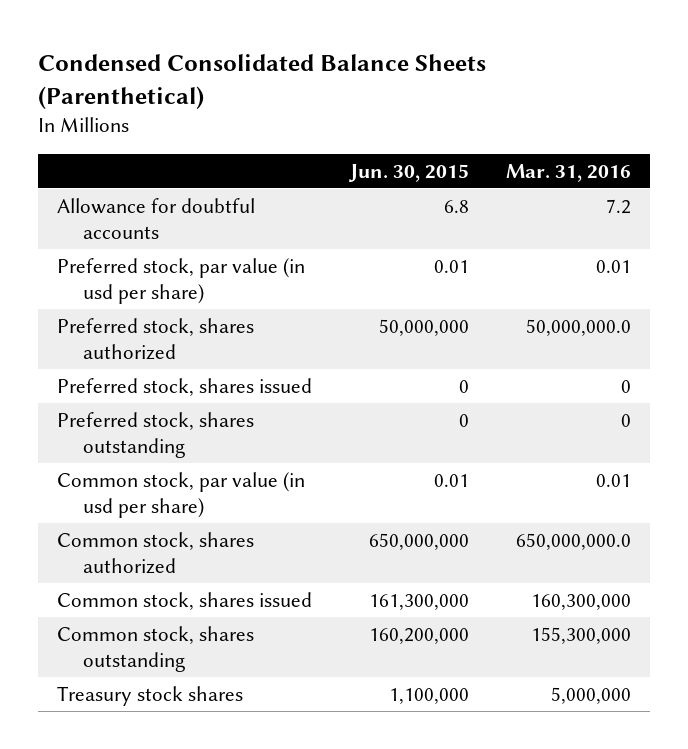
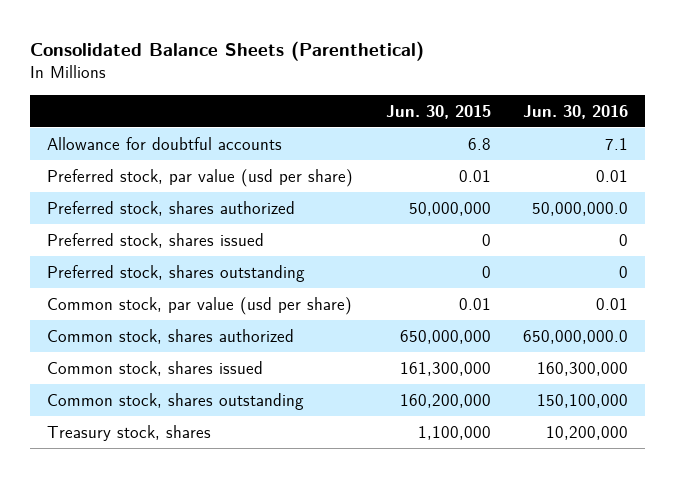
- Condensed Consolidated Balance Sheets (Parenthetical)
+ Consolidated Balance Sheets (Parenthetical)
- | Jun. 30, 2015 | Mar. 31, 2016
+ | Jun. 30, 2015 | Jun. 30, 2016
- Preferred stock, par value (in usd per share) | 0.01 | 0.01
+ Preferred stock, par value (usd per share) | 0.01 | 0.01
- Common stock, par value (in usd per share) | 0.01 | 0.01
+ Common stock, par value (usd per share) | 0.01 | 0.01
- Treasury stock shares | 1,100,000 | 5,000,000
+ Treasury stock, shares | 1,100,000 | 10,200,000

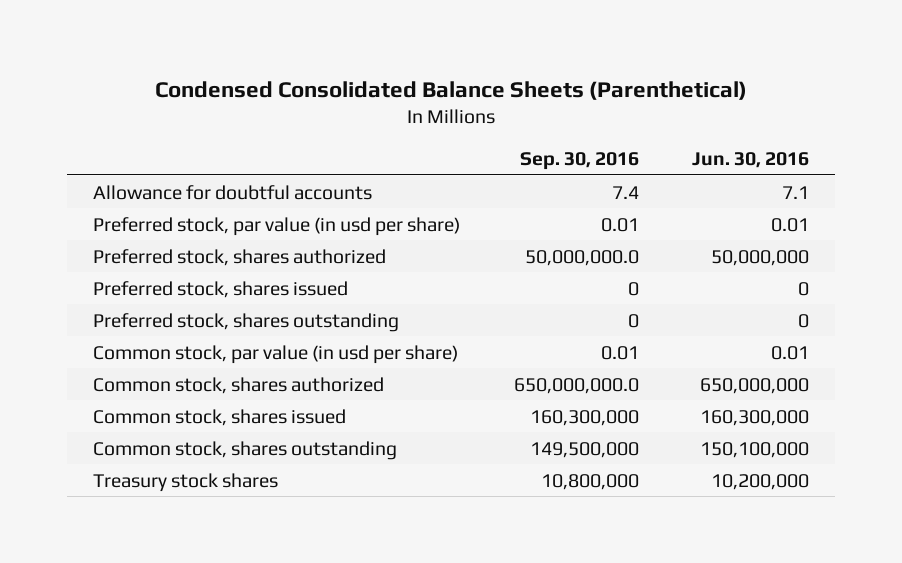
- Consolidated Balance Sheets (Parenthetical)
+ Condensed Consolidated Balance Sheets (Parenthetical)
- | Jun. 30, 2015 | Jun. 30, 2016
+ | Sep. 30, 2016 | Jun. 30, 2016
- Preferred stock, par value (usd per share) | 0.01 | 0.01
- Preferred stock, shares authorized | 50,000,000 | 50,000,000.0
+ Preferred stock, par value (in usd per share) | 0.01 | 0.01
+ Preferred stock, shares authorized | 50,000,000.0 | 50,000,000
- Common stock, par value (usd per share) | 0.01 | 0.01
- Common stock, shares authorized | 650,000,000 | 650,000,000.0
+ Common stock, par value (in usd per share) | 0.01 | 0.01
+ Common stock, shares authorized | 650,000,000.0 | 650,000,000
- Treasury stock, shares | 1,100,000 | 10,200,000
+ Treasury stock shares | 10,800,000 | 10,200,000

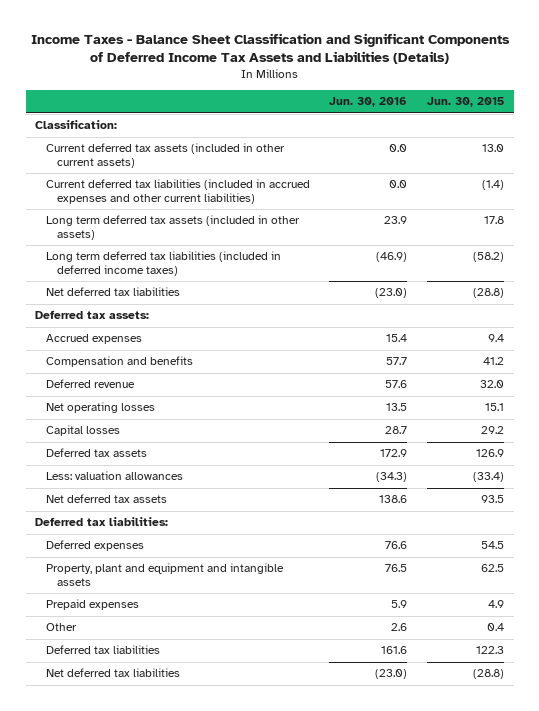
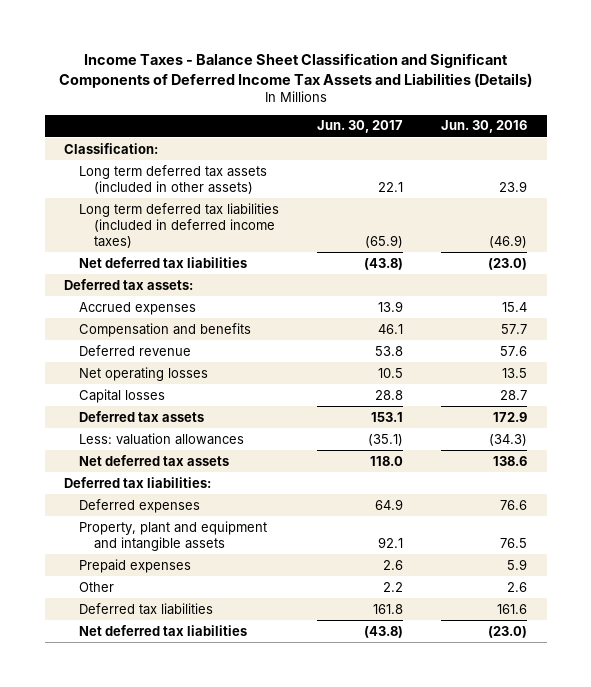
- | Jun. 30, 2016 | Jun. 30, 2015
+ | Jun. 30, 2017 | Jun. 30, 2016
- Current deferred tax assets (included in other current assets) | 0.0 | 13.0
- Current deferred tax liabilities (included in accrued expenses and other current liabilities) | 0.0 | (1.4)

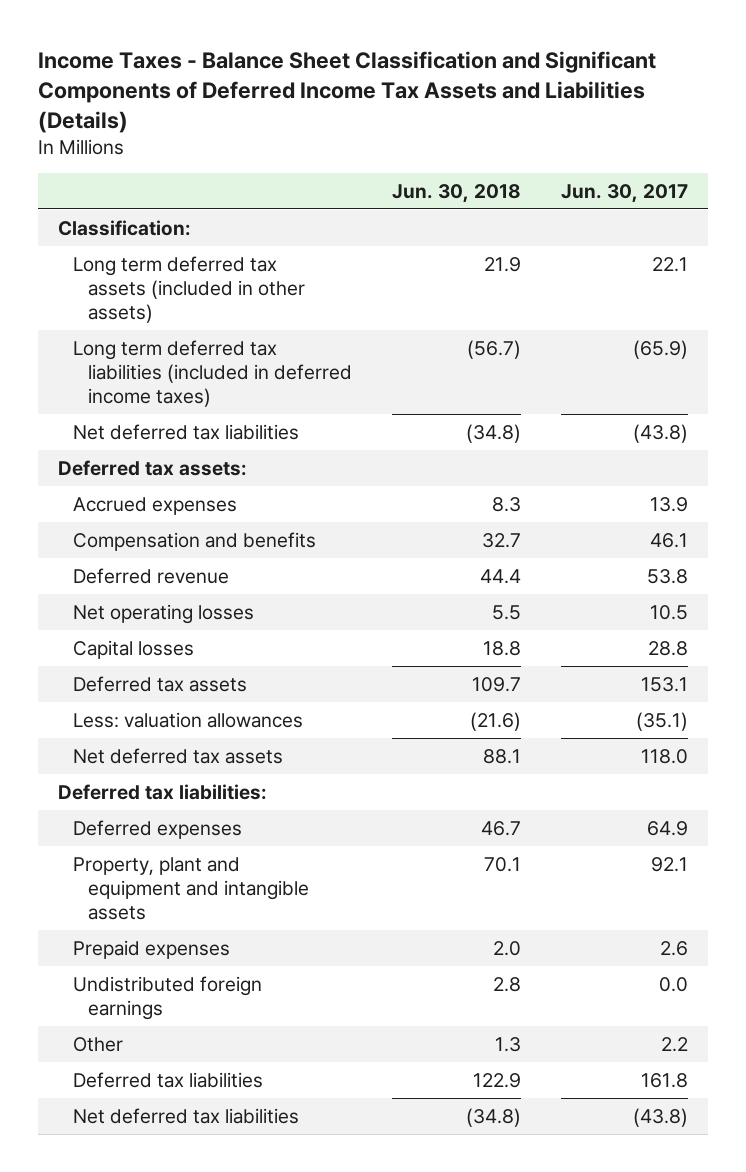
- | Jun. 30, 2017 | Jun. 30, 2016
+ | Jun. 30, 2018 | Jun. 30, 2017
+ Undistributed foreign earnings | 2.8 | 0.0

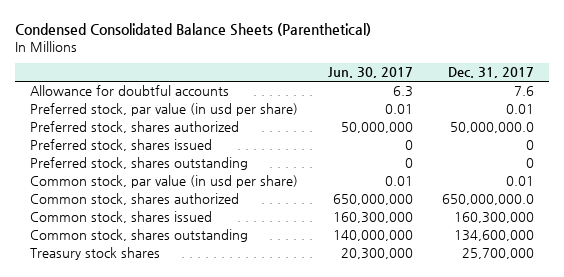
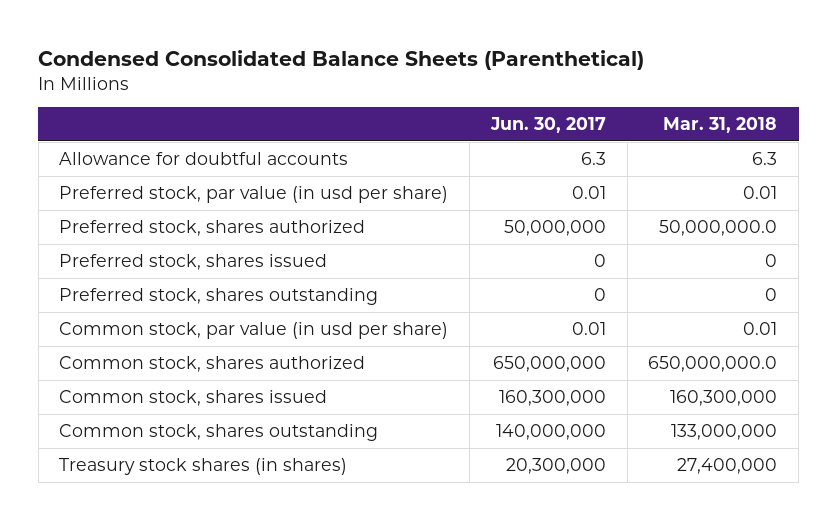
- | Jun. 30, 2017 | Dec. 31, 2017
+ | Jun. 30, 2017 | Mar. 31, 2018
- Treasury stock shares | 20,300,000 | 25,700,000
+ Treasury stock shares (in shares) | 20,300,000 | 27,400,000

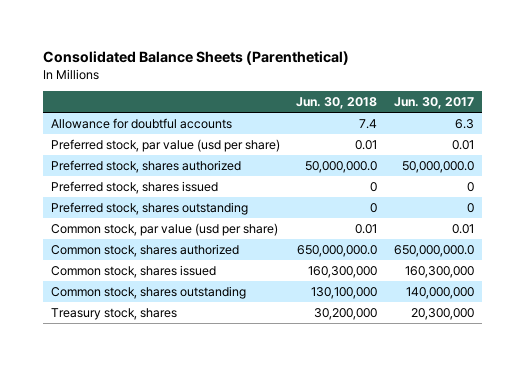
- Condensed Consolidated Balance Sheets (Parenthetical)
+ Consolidated Balance Sheets (Parenthetical)
- | Jun. 30, 2017 | Mar. 31, 2018
+ | Jun. 30, 2018 | Jun. 30, 2017
- Preferred stock, par value (in usd per share) | 0.01 | 0.01
- Preferred stock, shares authorized | 50,000,000 | 50,000,000.0
+ Preferred stock, par value (usd per share) | 0.01 | 0.01
+ Preferred stock, shares authorized | 50,000,000.0 | 50,000,000.0
- Common stock, par value (in usd per share) | 0.01 | 0.01
- Common stock, shares authorized | 650,000,000 | 650,000,000.0
+ Common stock, par value (usd per share) | 0.01 | 0.01
+ Common stock, shares authorized | 650,000,000.0 | 650,000,000.0
- Treasury stock shares (in shares) | 20,300,000 | 27,400,000
+ Treasury stock, shares | 30,200,000 | 20,300,000

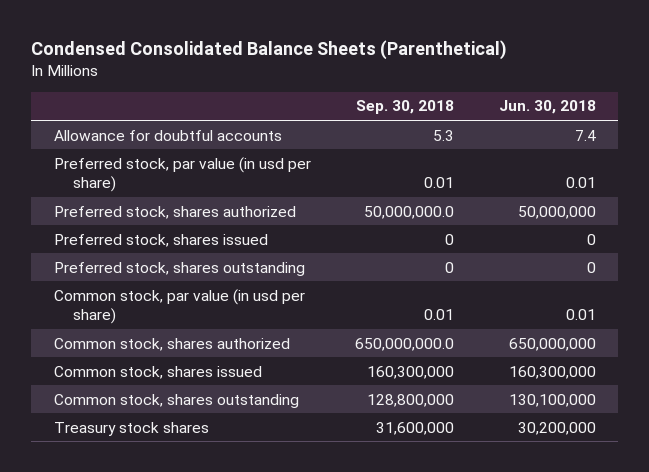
- Consolidated Balance Sheets (Parenthetical)
+ Condensed Consolidated Balance Sheets (Parenthetical)
- | Jun. 30, 2018 | Jun. 30, 2017
+ | Sep. 30, 2018 | Jun. 30, 2018
- Preferred stock, par value (usd per share) | 0.01 | 0.01
- Preferred stock, shares authorized | 50,000,000.0 | 50,000,000.0
+ Preferred stock, par value (in usd per share) | 0.01 | 0.01
+ Preferred stock, shares authorized | 50,000,000.0 | 50,000,000
- Common stock, par value (usd per share) | 0.01 | 0.01
- Common stock, shares authorized | 650,000,000.0 | 650,000,000.0
+ Common stock, par value (in usd per share) | 0.01 | 0.01
+ Common stock, shares authorized | 650,000,000.0 | 650,000,000
- Treasury stock, shares | 30,200,000 | 20,300,000
+ Treasury stock shares | 31,600,000 | 30,200,000

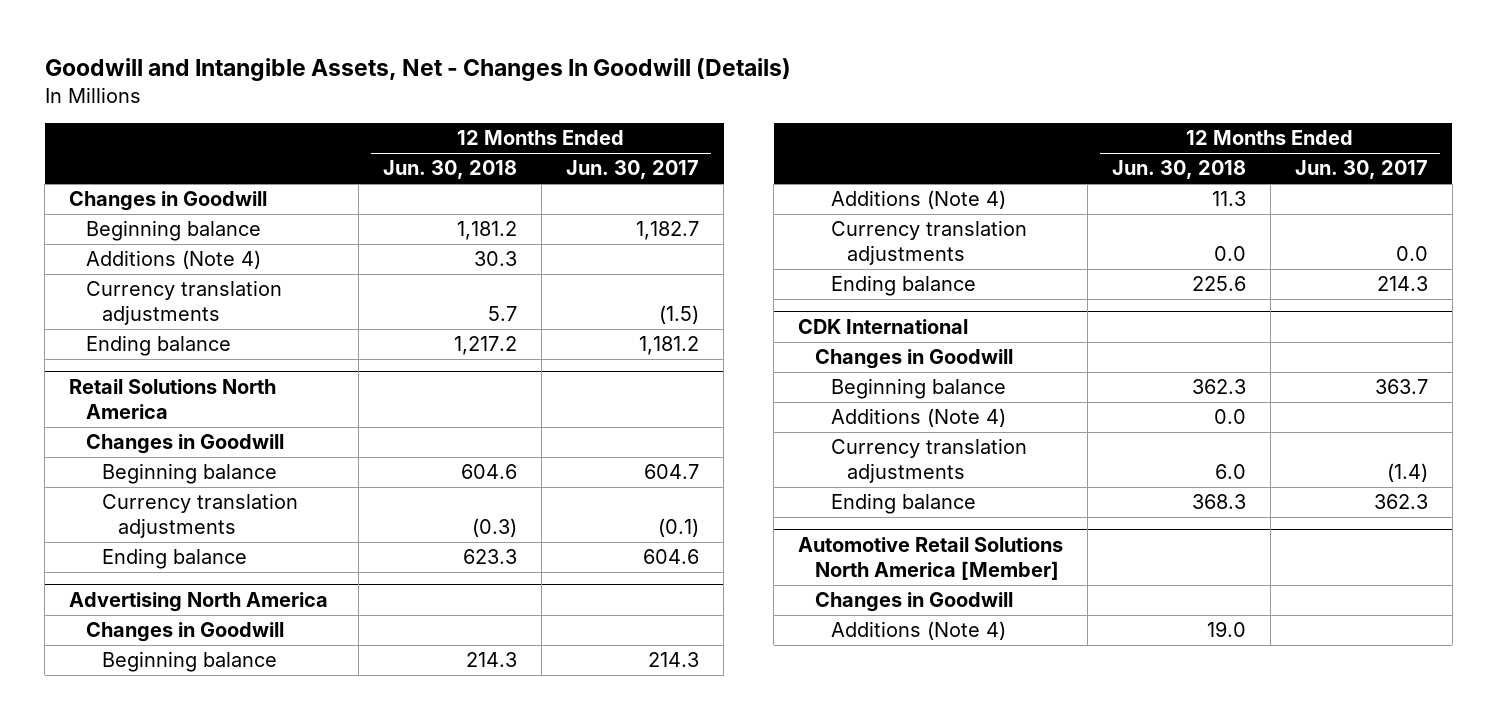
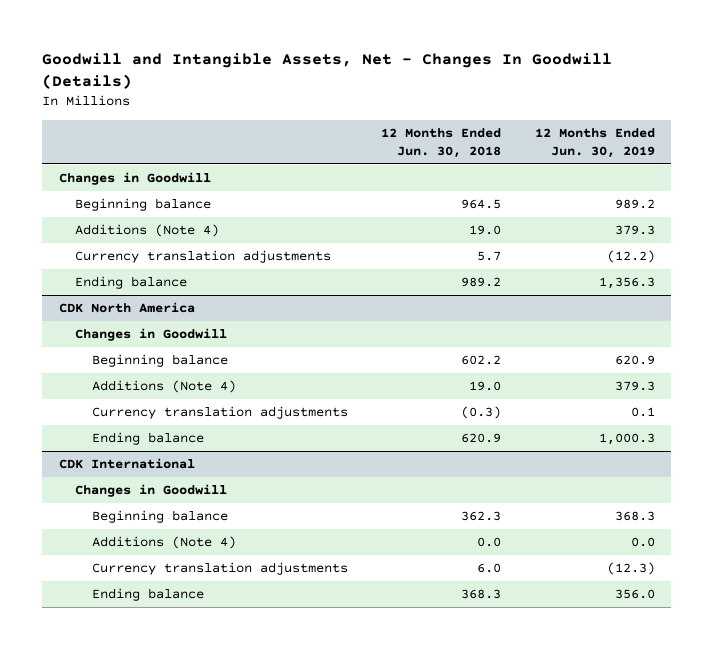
- | 12 Months Ended Jun. 30, 2018 | 12 Months Ended Jun. 30, 2017
+ | 12 Months Ended Jun. 30, 2018 | 12 Months Ended Jun. 30, 2019
- Beginning balance | 1,181.2 | 1,182.7
- Additions (Note 4) | 30.3 |
+ Beginning balance | 964.5 | 989.2
+ Additions (Note 4) | 19.0 | 379.3
- Ending balance | 1,217.2 | 1,181.2
- Retail Solutions North America
+ Ending balance | 989.2 | 1,356.3
+ CDK North America
- Beginning balance | 604.6 | 604.7
+ Beginning balance | 602.2 | 620.9
+ Additions (Note 4) | 19.0 | 379.3
- Ending balance | 623.3 | 604.6
- Advertising North America
- Changes in Goodwill
- Beginning balance | 214.3 | 214.3
- Additions (Note 4) | 11.3 |
- Currency translation adjustments | 0.0 | 0.0
- Ending balance | 225.6 | 214.3
+ Ending balance | 620.9 | 1,000.3
- Automotive Retail Solutions North America [Member]
- Changes in Goodwill
- Additions (Note 4) | 19.0 |

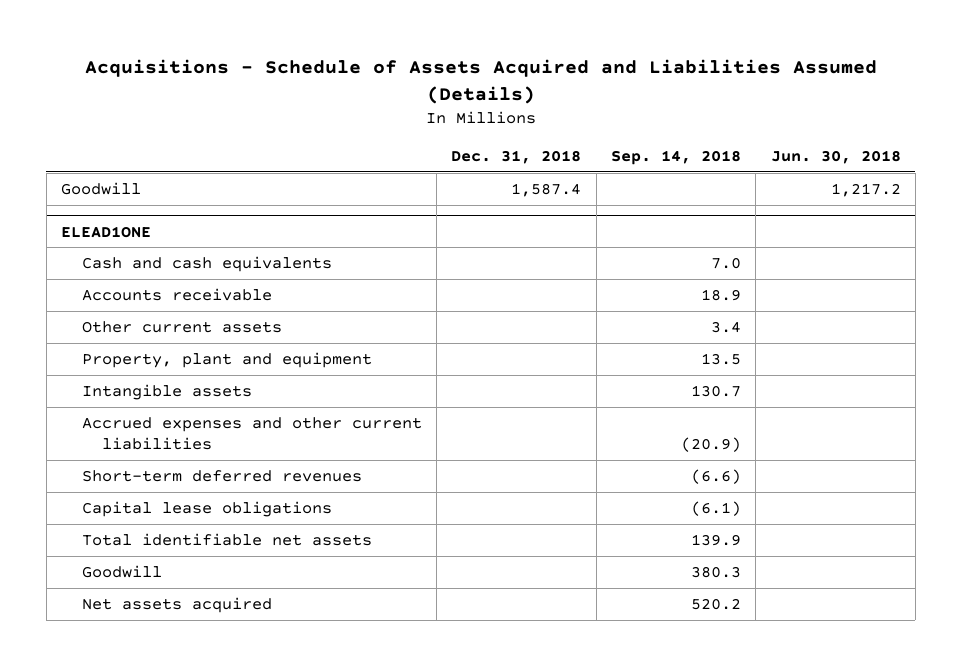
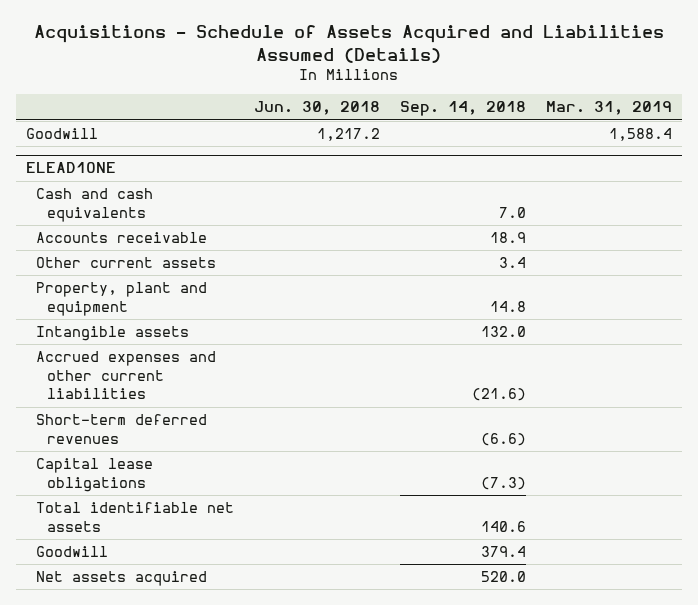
- | Dec. 31, 2018 | Sep. 14, 2018 | Jun. 30, 2018
+ | Jun. 30, 2018 | Sep. 14, 2018 | Mar. 31, 2019
@ ELEAD1ONE
- Property, plant and equipment | | 13.5 |
- Intangible assets | | 130.7 |
- Accrued expenses and other current liabilities | | (20.9) |
+ Property, plant and equipment | | 14.8 |
+ Intangible assets | | 132.0 |
+ Accrued expenses and other current liabilities | | (21.6) |
- Capital lease obligations | | (6.1) |
- Total identifiable net assets | | 139.9 |
- Goodwill | | 380.3 |
- Net assets acquired | | 520.2 |
+ Capital lease obligations | | (7.3) |
+ Total identifiable net assets | | 140.6 |
+ Goodwill | | 379.4 |
+ Net assets acquired | | 520.0 |

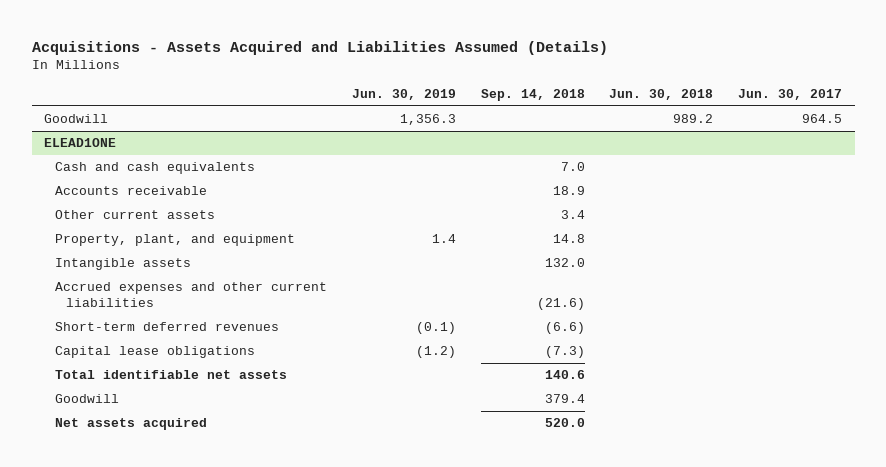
- Acquisitions - Schedule of Assets Acquired and Liabilities Assumed (Details)
+ Acquisitions - Assets Acquired and Liabilities Assumed (Details)
- | Jun. 30, 2018 | Sep. 14, 2018 | Mar. 31, 2019
+ | Jun. 30, 2019 | Sep. 14, 2018 | Jun. 30, 2018 | Jun. 30, 2017
- Goodwill | 1,217.2 | | 1,588.4
+ Goodwill | 1,356.3 | | 989.2 | 964.5
@ ELEAD1ONE
- Property, plant and equipment | | 14.8 |
+ Property, plant, and equipment | 1.4 | 14.8 | |

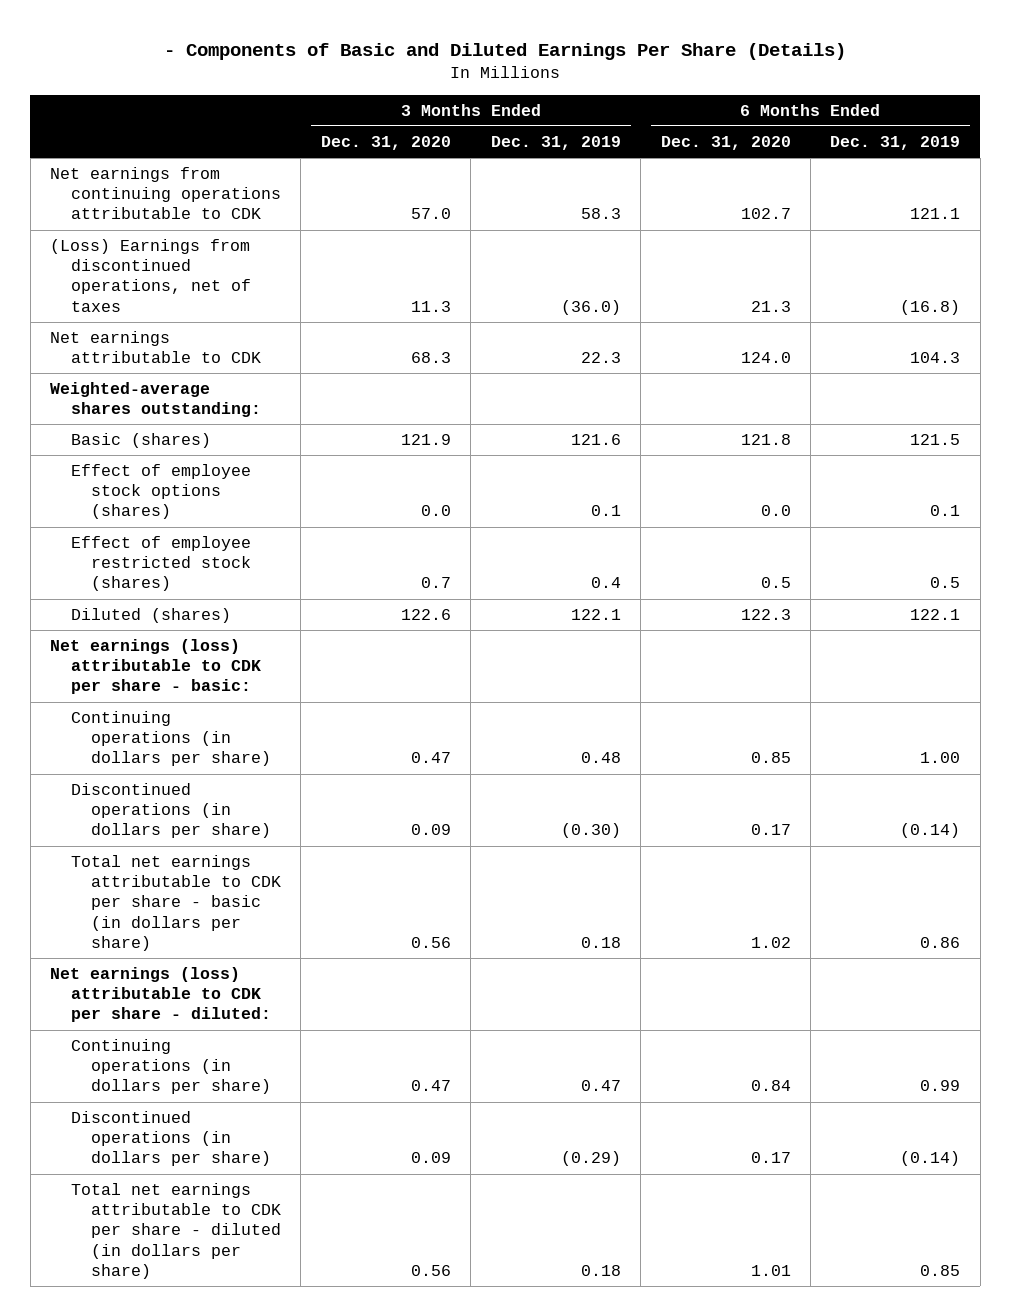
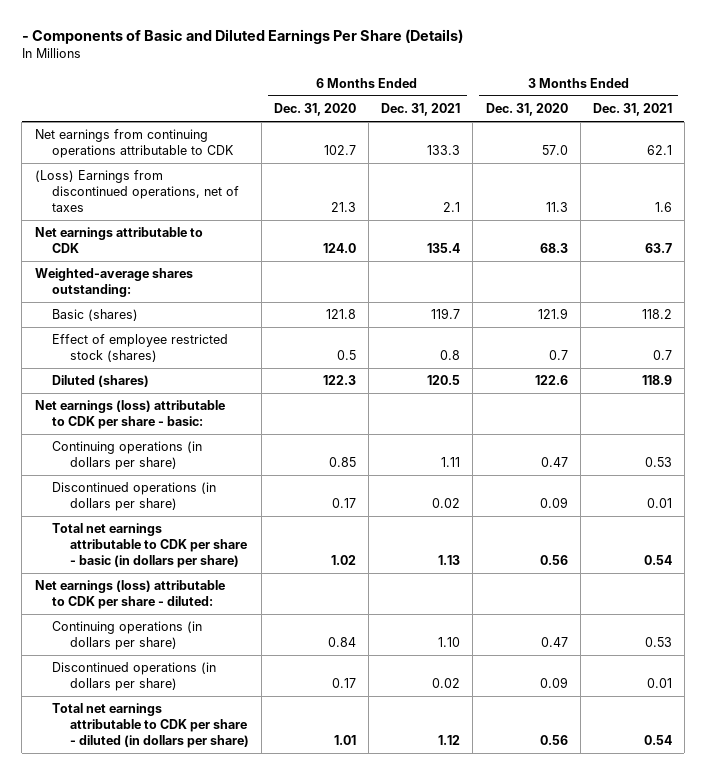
- | 3 Months Ended Dec. 31, 2020 | 3 Months Ended Dec. 31, 2019 | 6 Months Ended Dec. 31, 2020 | 6 Months Ended Dec. 31, 2019
+ | 6 Months Ended Dec. 31, 2020 | 6 Months Ended Dec. 31, 2021 | 3 Months Ended Dec. 31, 2020 | 3 Months Ended Dec. 31, 2021
- Effect of employee stock options (shares) | 0.0 | 0.1 | 0.0 | 0.1

